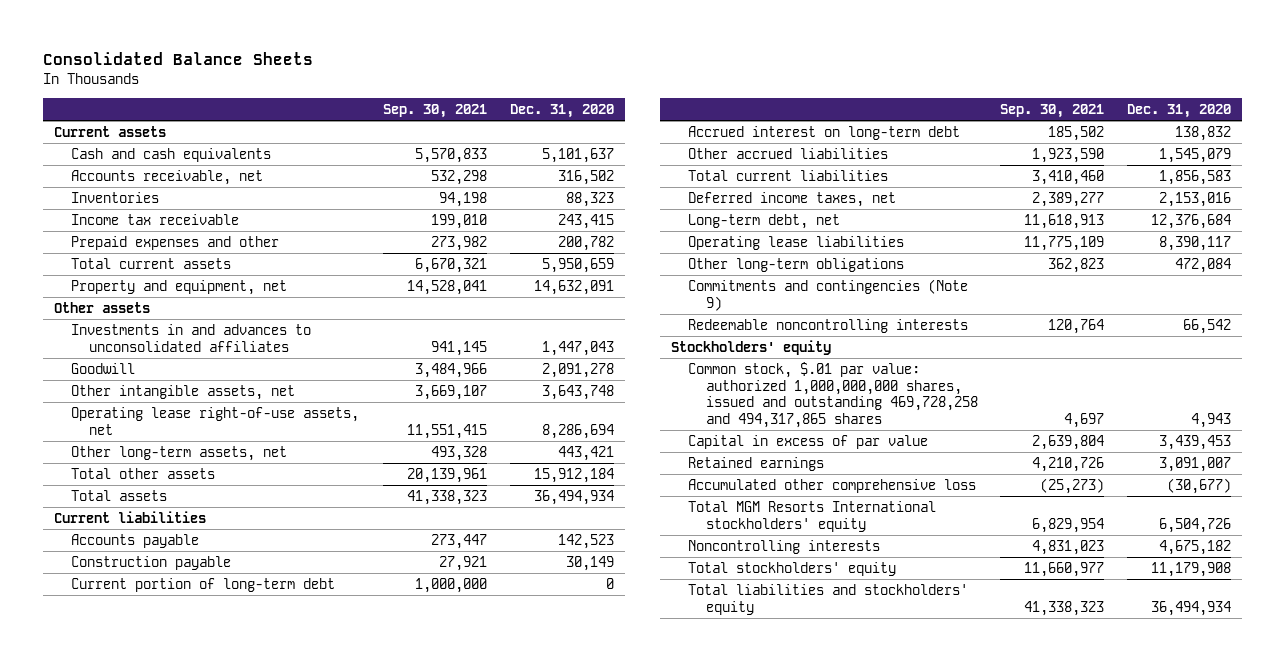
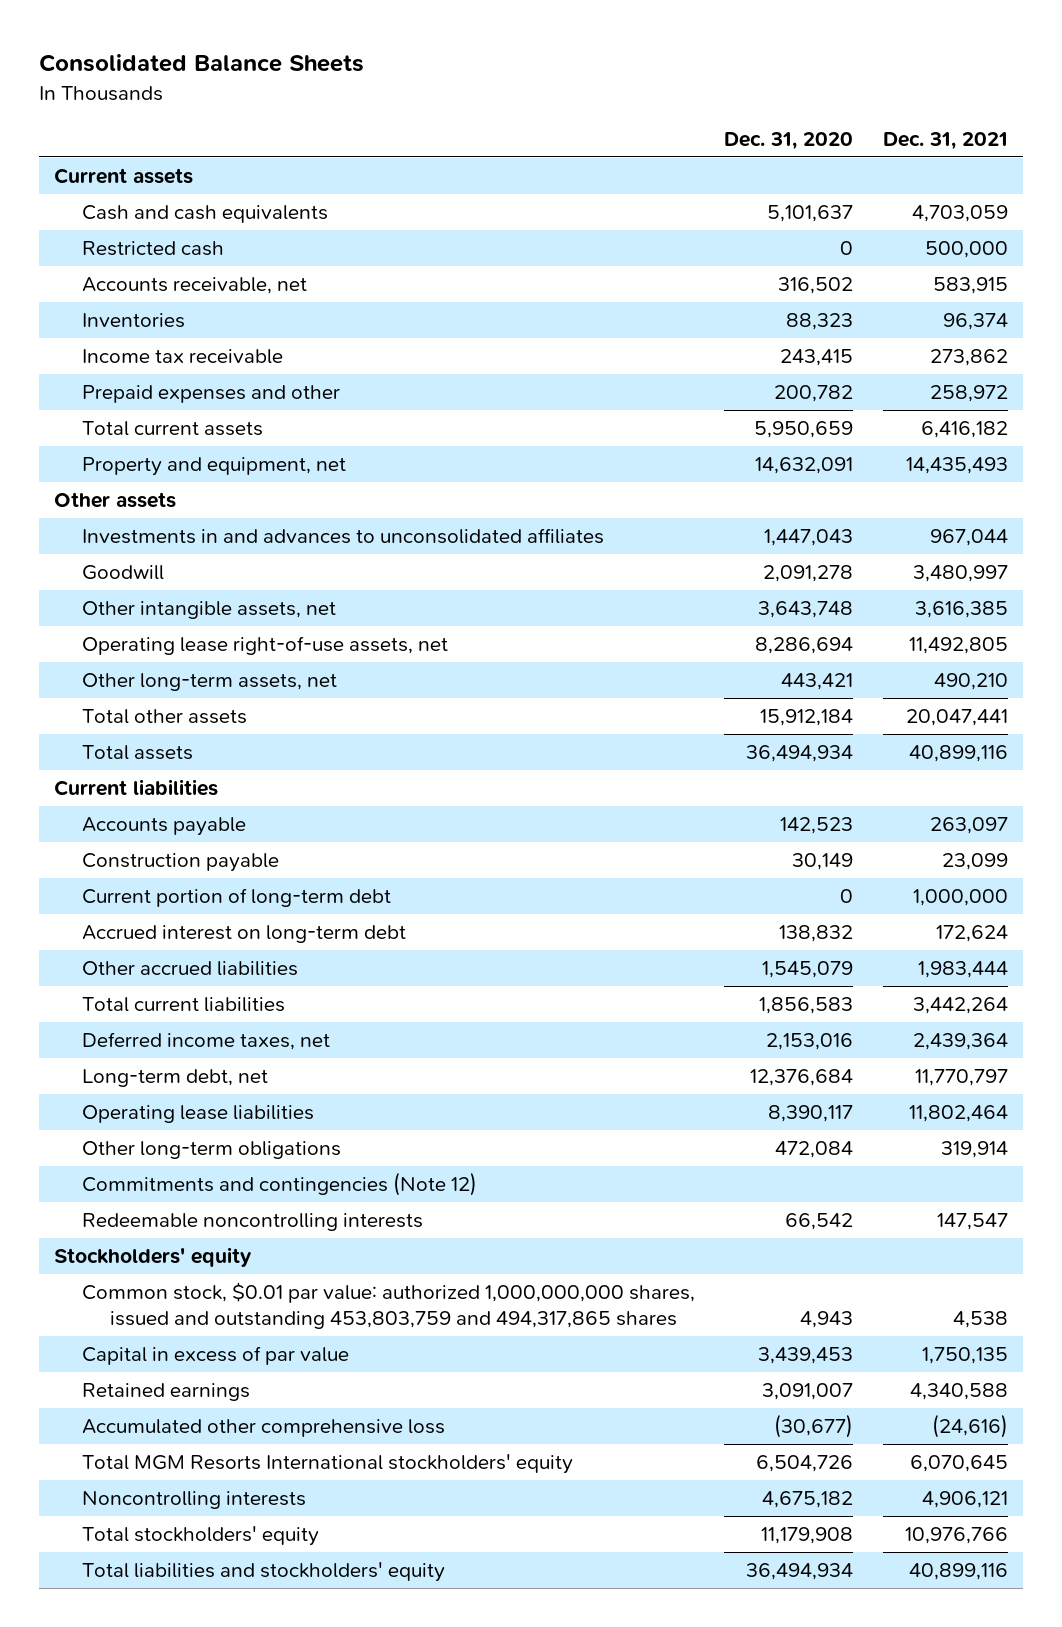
- | Sep. 30, 2021 | Dec. 31, 2020
+ | Dec. 31, 2020 | Dec. 31, 2021
+ Restricted cash | 0 | 500,000
- Commitments and contingencies (Note 9)
+ Commitments and contingencies (Note 12)
- Common stock, $.01 par value: authorized 1,000,000,000 shares, issued and outstanding 469,728,258 and 494,317,865 shares | 4,697 | 4,943
+ Common stock, $0.01 par value: authorized 1,000,000,000 shares, issued and outstanding 453,803,759 and 494,317,865 shares | 4,943 | 4,538

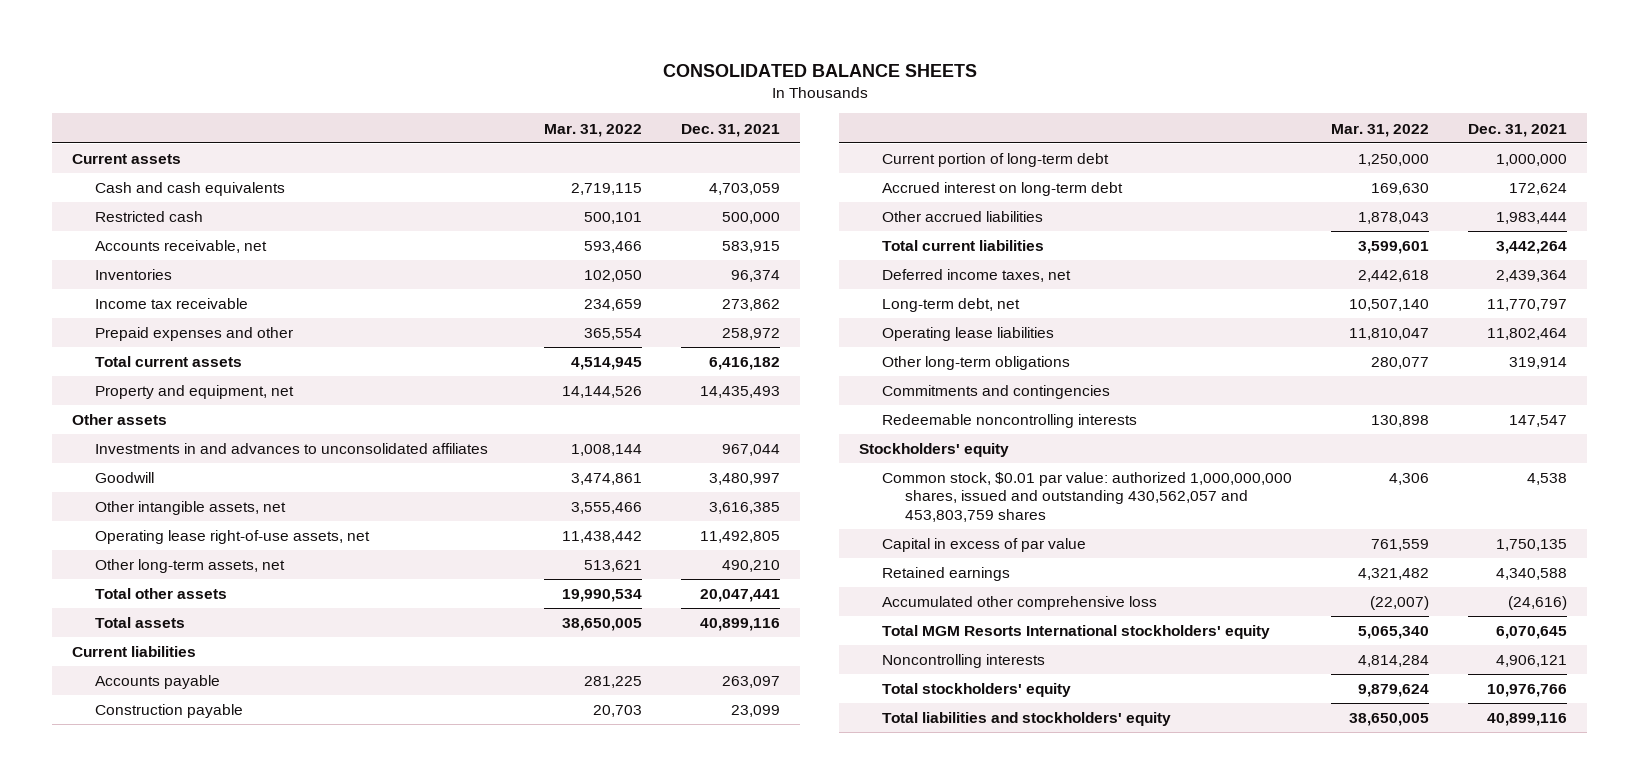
- Consolidated Balance Sheets
+ CONSOLIDATED BALANCE SHEETS
- | Dec. 31, 2020 | Dec. 31, 2021
+ | Mar. 31, 2022 | Dec. 31, 2021
- Commitments and contingencies (Note 12)
+ Commitments and contingencies
- Common stock, $0.01 par value: authorized 1,000,000,000 shares, issued and outstanding 453,803,759 and 494,317,865 shares | 4,943 | 4,538
+ Common stock, $0.01 par value: authorized 1,000,000,000 shares, issued and outstanding 430,562,057 and 453,803,759 shares | 4,306 | 4,538

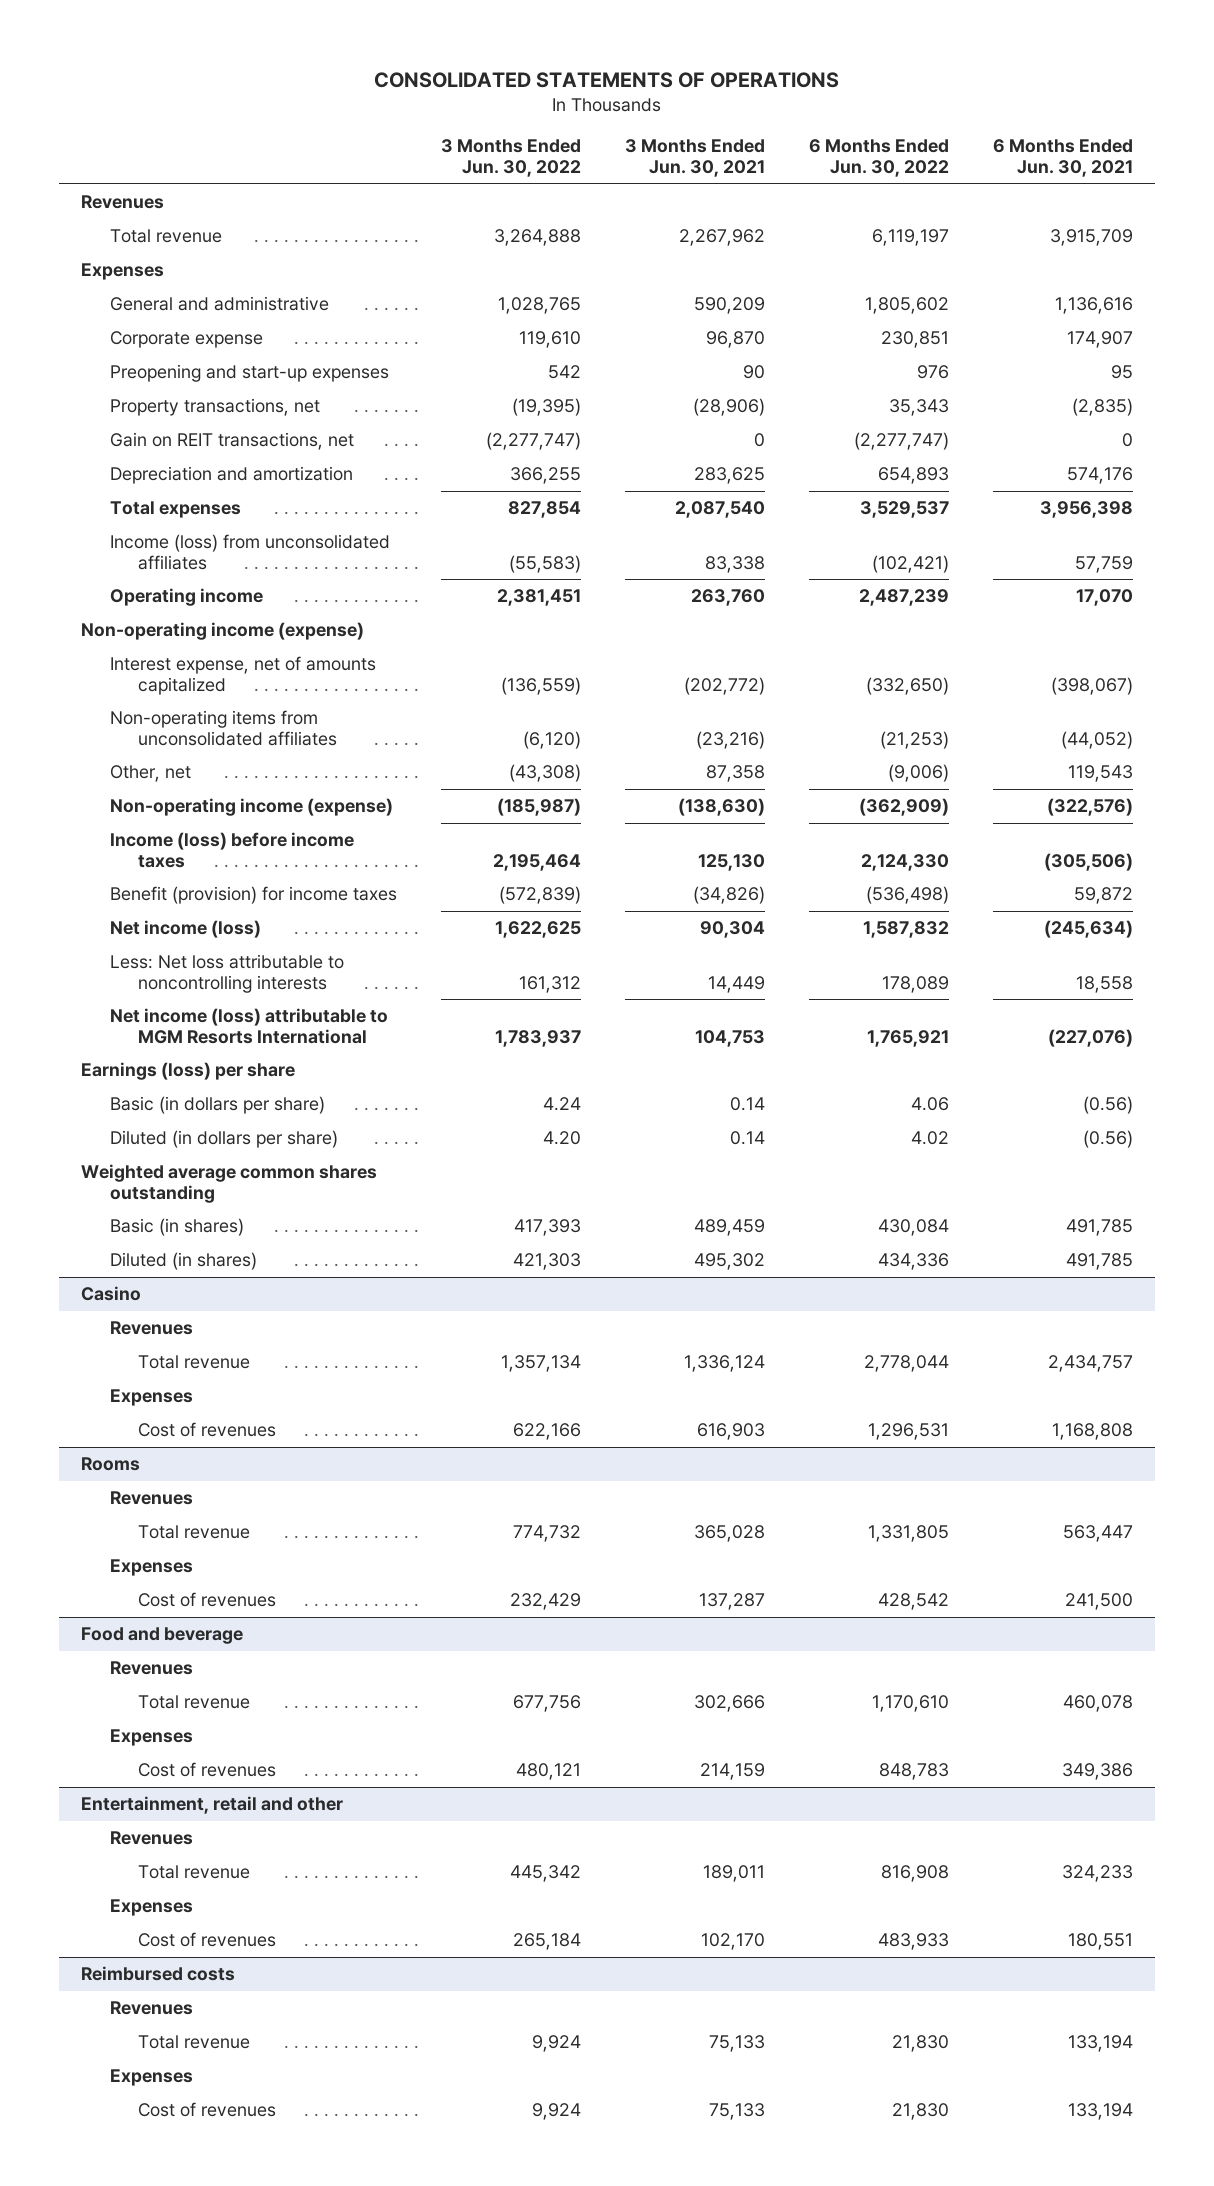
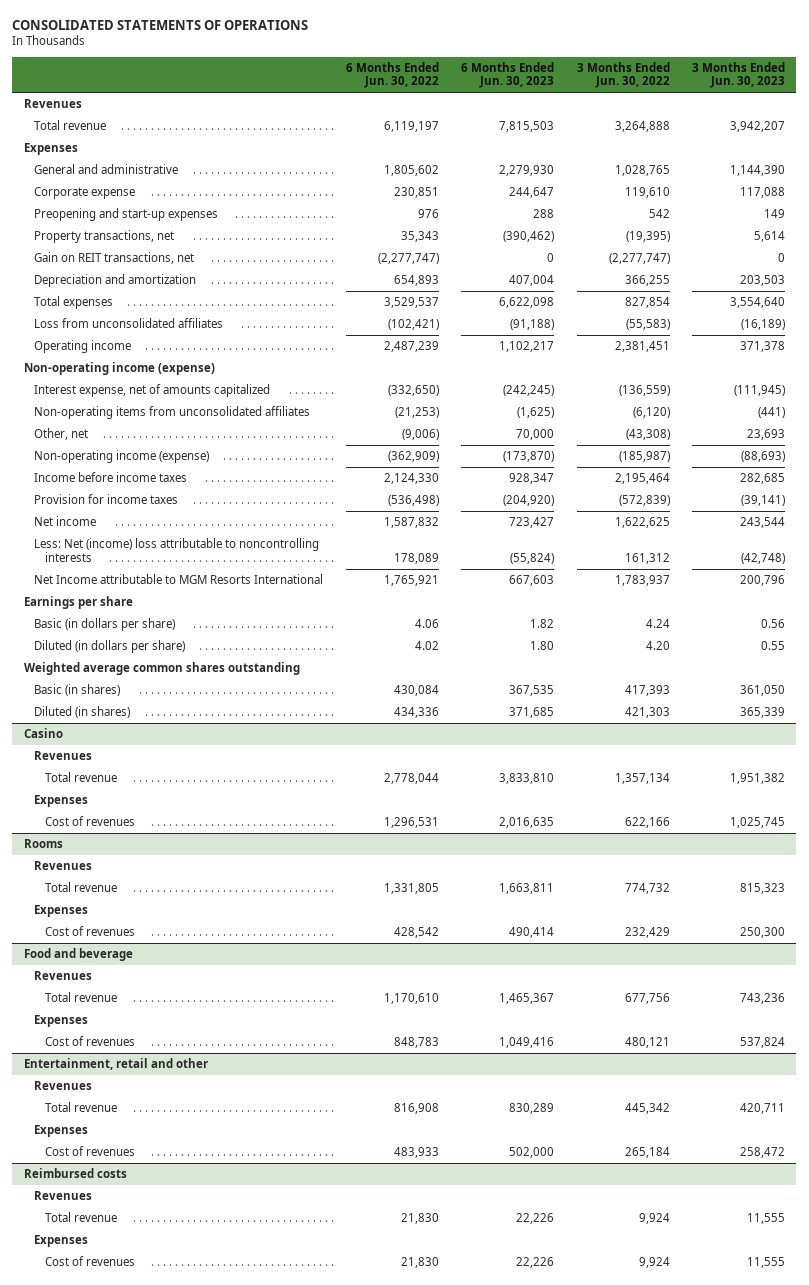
- | 3 Months Ended Jun. 30, 2022 | 3 Months Ended Jun. 30, 2021 | 6 Months Ended Jun. 30, 2022 | 6 Months Ended Jun. 30, 2021
+ | 6 Months Ended Jun. 30, 2022 | 6 Months Ended Jun. 30, 2023 | 3 Months Ended Jun. 30, 2022 | 3 Months Ended Jun. 30, 2023
- Income (loss) from unconsolidated affiliates | (55,583) | 83,338 | (102,421) | 57,759
+ Loss from unconsolidated affiliates | (102,421) | (91,188) | (55,583) | (16,189)
- Income (loss) before income taxes | 2,195,464 | 125,130 | 2,124,330 | (305,506)
- Benefit (provision) for income taxes | (572,839) | (34,826) | (536,498) | 59,872
- Net income (loss) | 1,622,625 | 90,304 | 1,587,832 | (245,634)
- Less: Net loss attributable to noncontrolling interests | 161,312 | 14,449 | 178,089 | 18,558
- Net income (loss) attributable to MGM Resorts International | 1,783,937 | 104,753 | 1,765,921 | (227,076)
- Earnings (loss) per share
+ Income before income taxes | 2,124,330 | 928,347 | 2,195,464 | 282,685
+ Provision for income taxes | (536,498) | (204,920) | (572,839) | (39,141)
+ Net income | 1,587,832 | 723,427 | 1,622,625 | 243,544
+ Less: Net (income) loss attributable to noncontrolling interests | 178,089 | (55,824) | 161,312 | (42,748)
+ Net Income attributable to MGM Resorts International | 1,765,921 | 667,603 | 1,783,937 | 200,796
+ Earnings per share

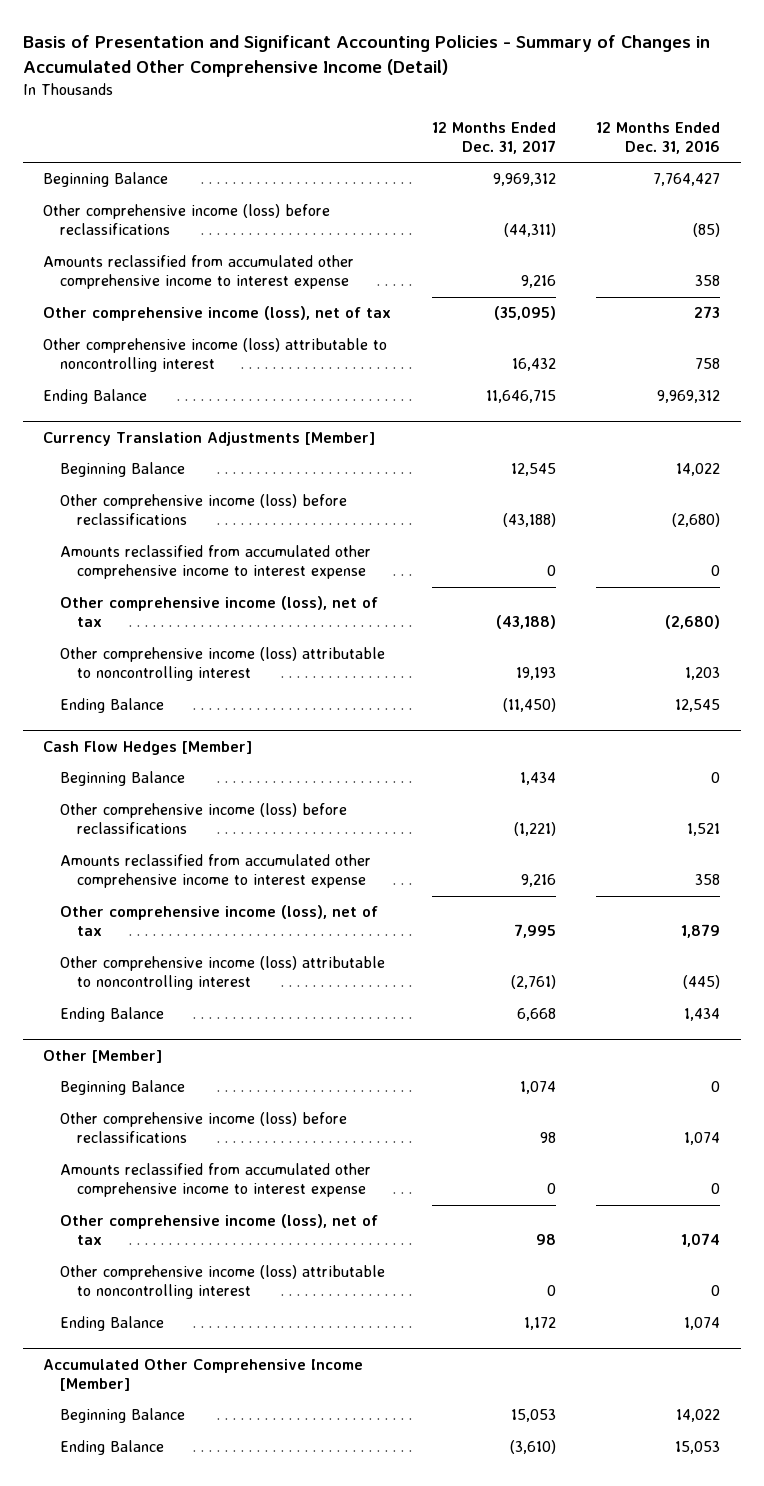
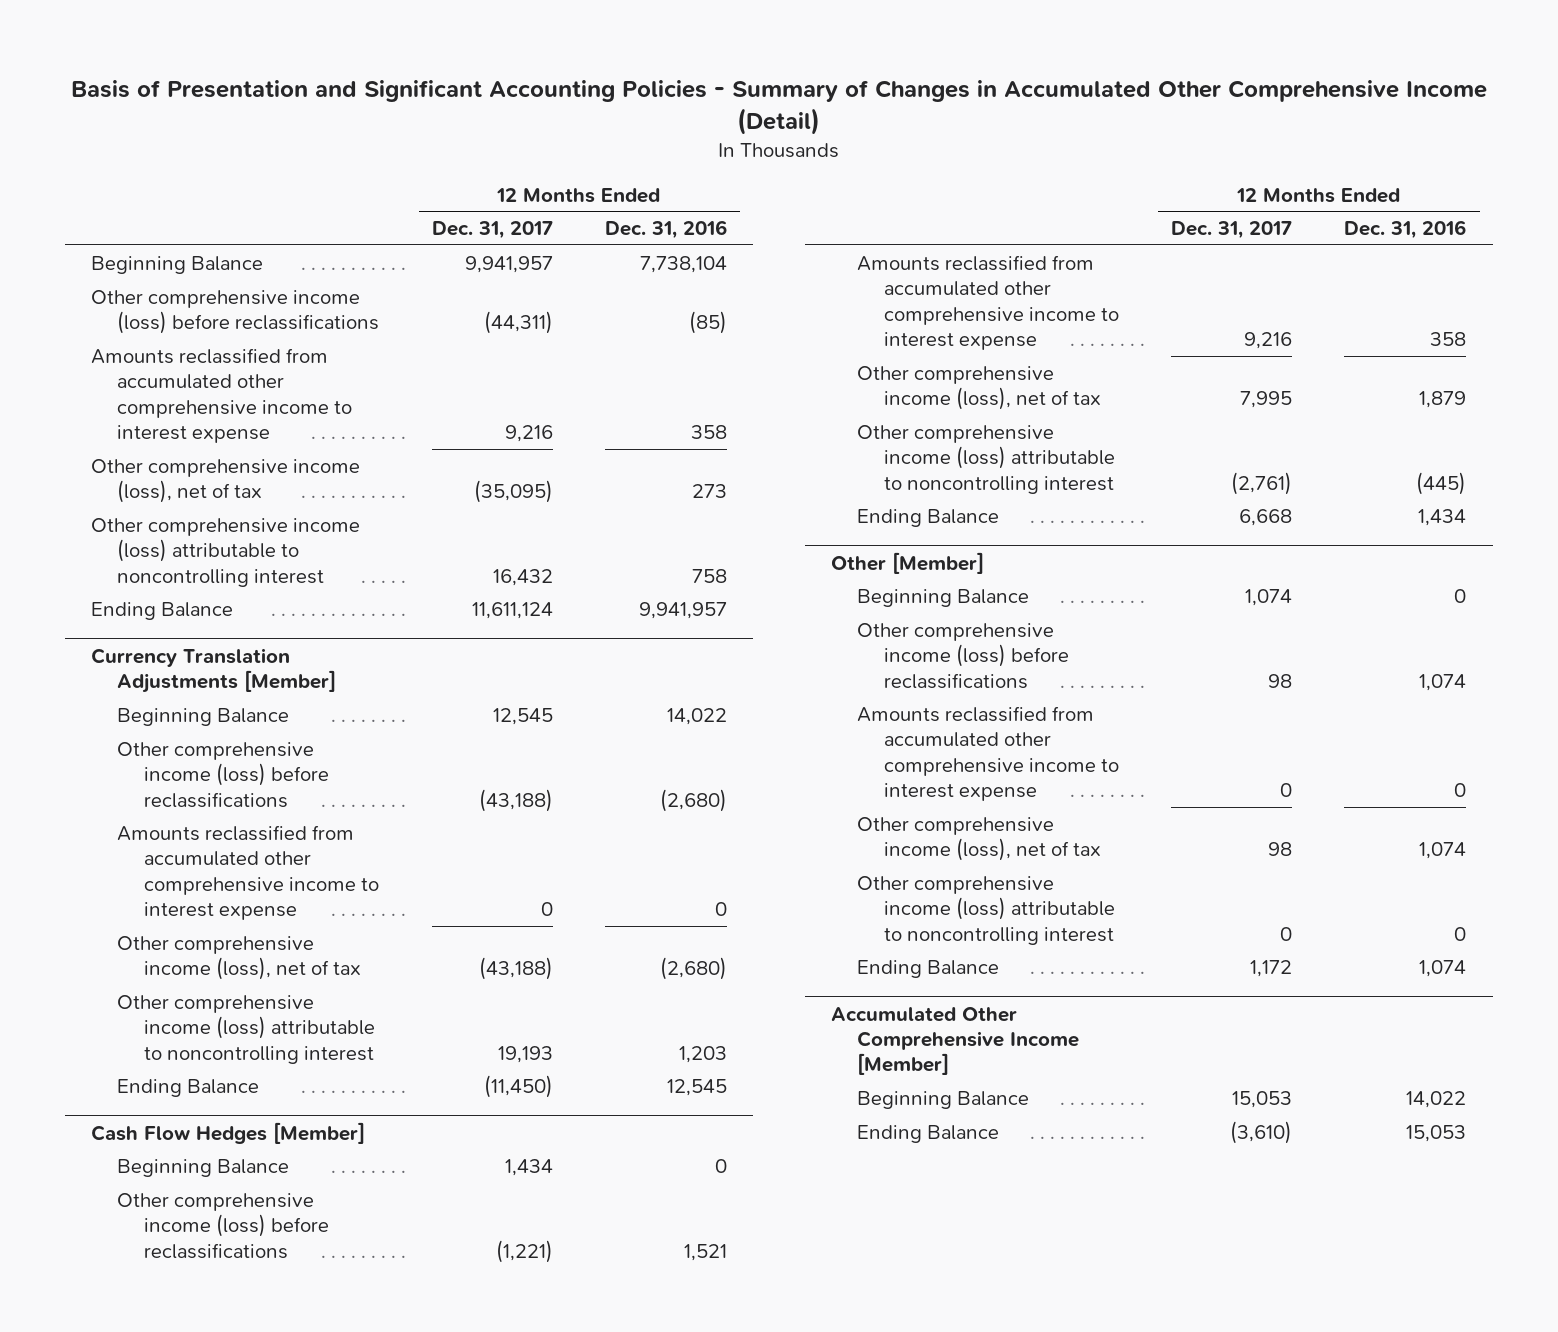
- Beginning Balance | 9,969,312 | 7,764,427
+ Beginning Balance | 9,941,957 | 7,738,104
- Ending Balance | 11,646,715 | 9,969,312
+ Ending Balance | 11,611,124 | 9,941,957

